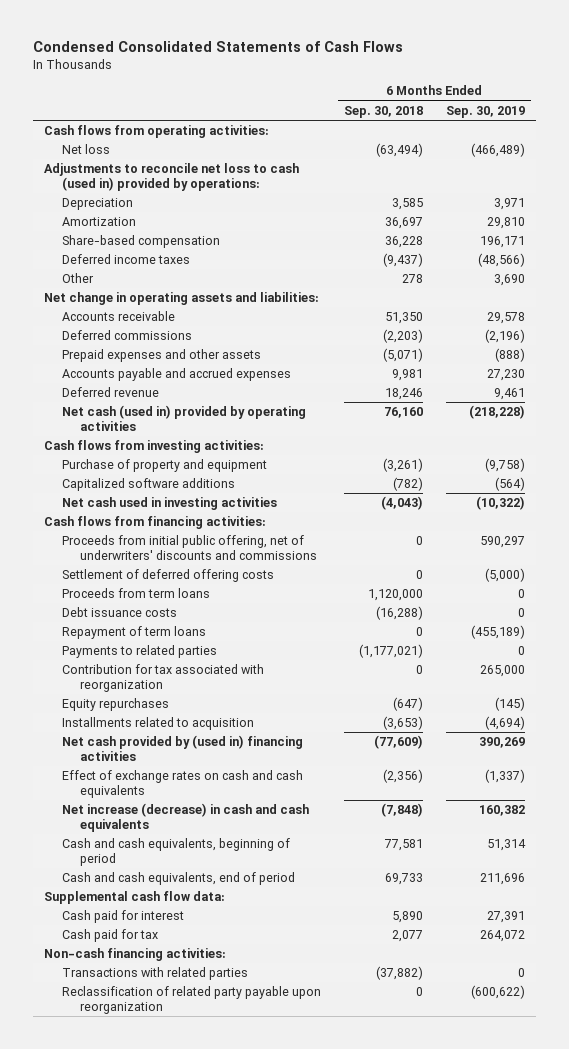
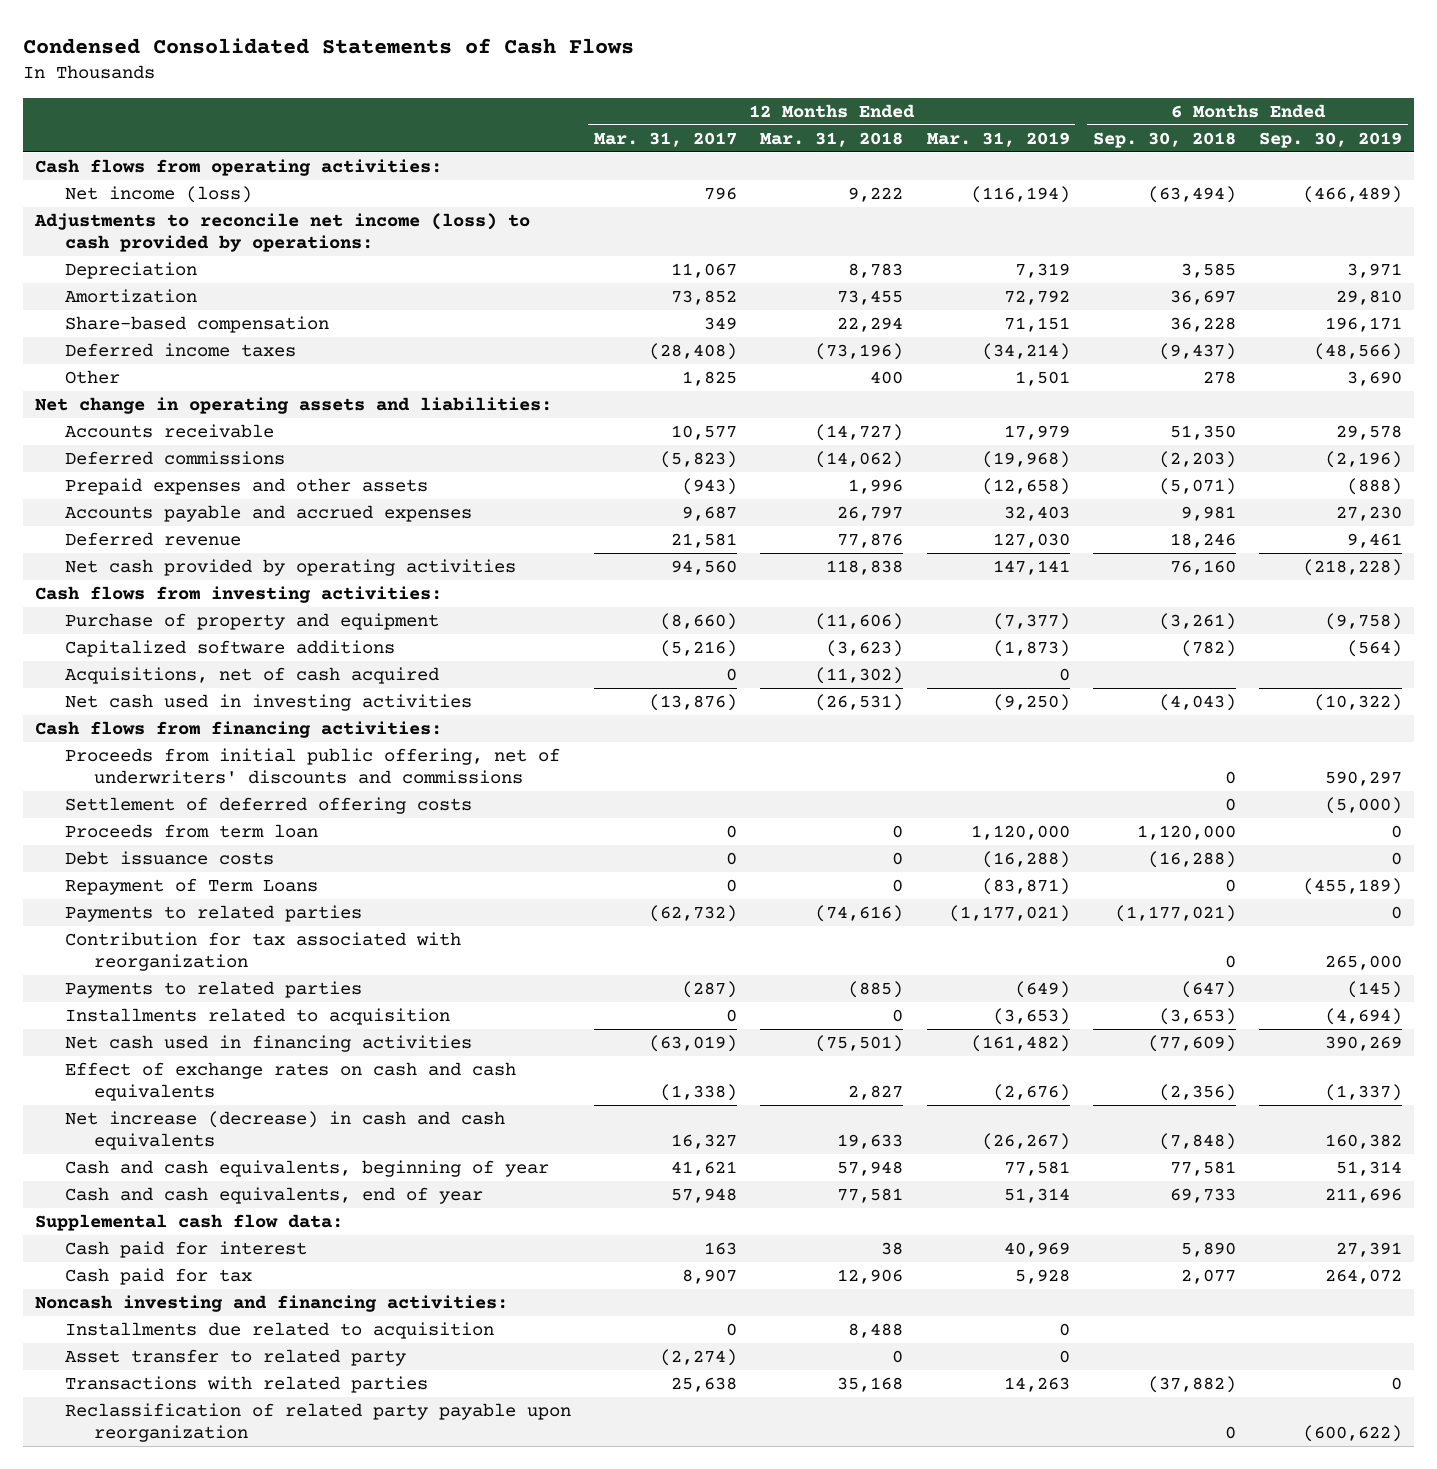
- | 6 Months Ended Sep. 30, 2018 | 6 Months Ended Sep. 30, 2019
+ | 12 Months Ended Mar. 31, 2017 | 12 Months Ended Mar. 31, 2018 | 12 Months Ended Mar. 31, 2019 | 6 Months Ended Sep. 30, 2018 | 6 Months Ended Sep. 30, 2019
- Net loss | (63,494) | (466,489)
- Adjustments to reconcile net loss to cash (used in) provided by operations:
+ Net income (loss) | 796 | 9,222 | (116,194) | (63,494) | (466,489)
+ Adjustments to reconcile net income (loss) to cash provided by operations:
- Net cash (used in) provided by operating activities | 76,160 | (218,228)
+ Net cash provided by operating activities | 94,560 | 118,838 | 147,141 | 76,160 | (218,228)
+ Acquisitions, net of cash acquired | 0 | (11,302) | 0 | |
- Proceeds from term loans | 1,120,000 | 0
+ Proceeds from term loan | 0 | 0 | 1,120,000 | 1,120,000 | 0
- Repayment of term loans | 0 | (455,189)
+ Repayment of Term Loans | 0 | 0 | (83,871) | 0 | (455,189)
- Equity repurchases | (647) | (145)
+ Payments to related parties | (287) | (885) | (649) | (647) | (145)
- Net cash provided by (used in) financing activities | (77,609) | 390,269
+ Net cash used in financing activities | (63,019) | (75,501) | (161,482) | (77,609) | 390,269
- Cash and cash equivalents, beginning of period | 77,581 | 51,314
- Cash and cash equivalents, end of period | 69,733 | 211,696
+ Cash and cash equivalents, beginning of year | 41,621 | 57,948 | 77,581 | 77,581 | 51,314
+ Cash and cash equivalents, end of year | 57,948 | 77,581 | 51,314 | 69,733 | 211,696
- Non-cash financing activities:
+ Noncash investing and financing activities:
+ Installments due related to acquisition | 0 | 8,488 | 0 | |
+ Asset transfer to related party | (2,274) | 0 | 0 | |

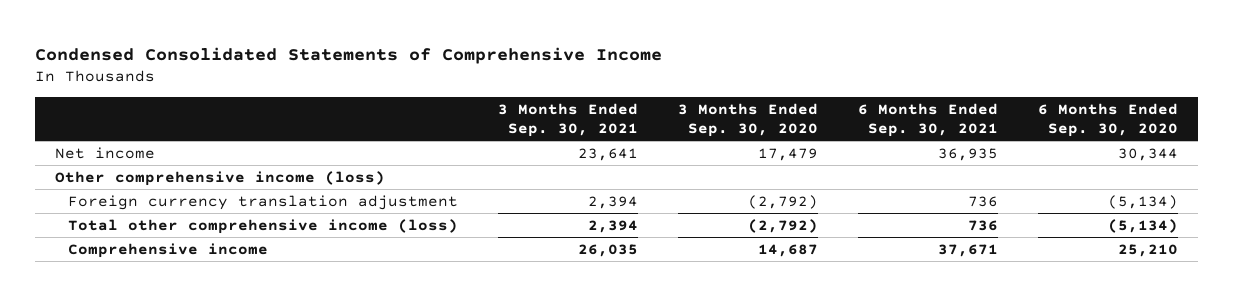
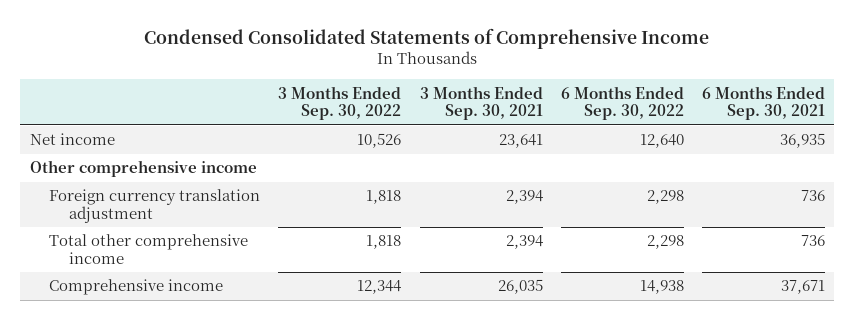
- | 3 Months Ended Sep. 30, 2021 | 3 Months Ended Sep. 30, 2020 | 6 Months Ended Sep. 30, 2021 | 6 Months Ended Sep. 30, 2020
+ | 3 Months Ended Sep. 30, 2022 | 3 Months Ended Sep. 30, 2021 | 6 Months Ended Sep. 30, 2022 | 6 Months Ended Sep. 30, 2021
- Other comprehensive income (loss)
+ Other comprehensive income
- Total other comprehensive income (loss) | 2,394 | (2,792) | 736 | (5,134)
+ Total other comprehensive income | 1,818 | 2,394 | 2,298 | 736

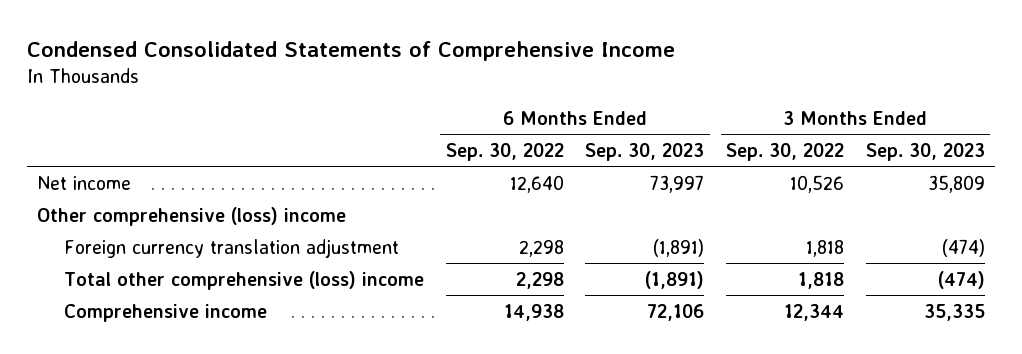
- | 3 Months Ended Sep. 30, 2022 | 3 Months Ended Sep. 30, 2021 | 6 Months Ended Sep. 30, 2022 | 6 Months Ended Sep. 30, 2021
+ | 6 Months Ended Sep. 30, 2022 | 6 Months Ended Sep. 30, 2023 | 3 Months Ended Sep. 30, 2022 | 3 Months Ended Sep. 30, 2023
- Other comprehensive income
+ Other comprehensive (loss) income
- Total other comprehensive income | 1,818 | 2,394 | 2,298 | 736
+ Total other comprehensive (loss) income | 2,298 | (1,891) | 1,818 | (474)

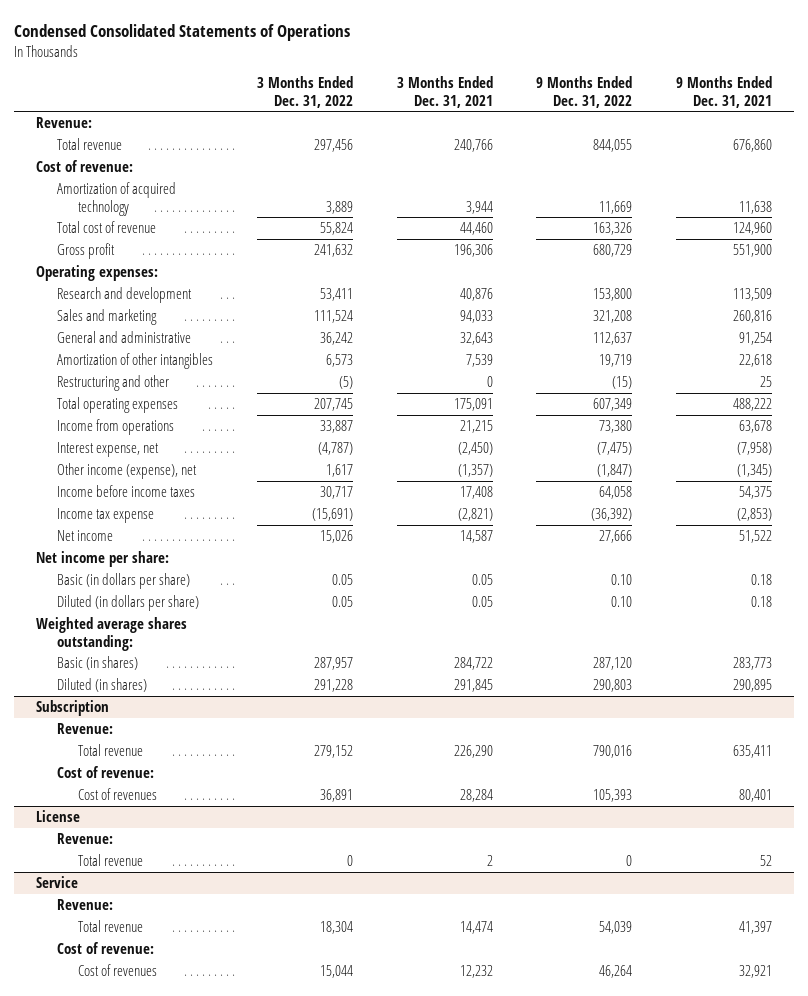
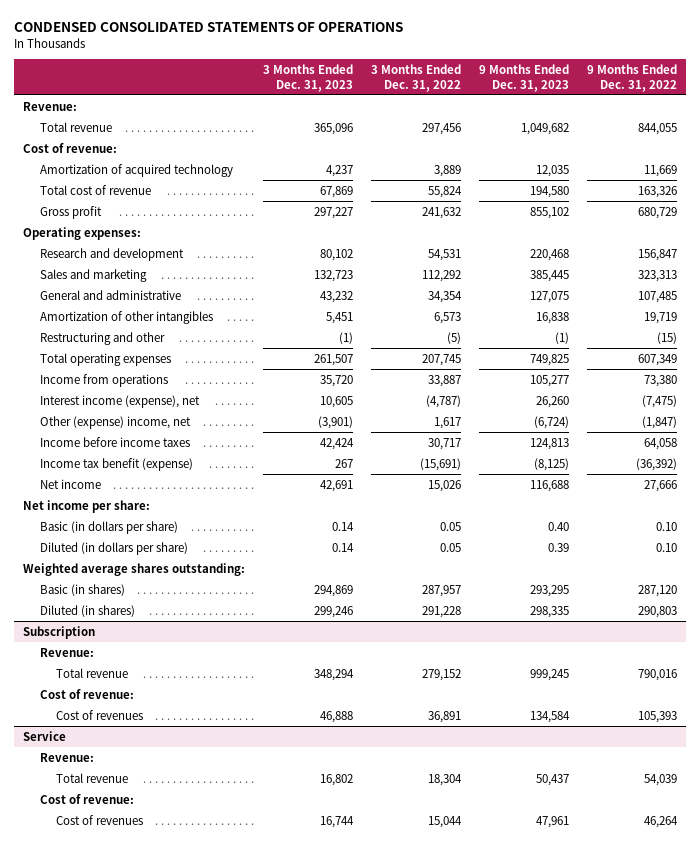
- Condensed Consolidated Statements of Operations
+ CONDENSED CONSOLIDATED STATEMENTS OF OPERATIONS
- | 3 Months Ended Dec. 31, 2022 | 3 Months Ended Dec. 31, 2021 | 9 Months Ended Dec. 31, 2022 | 9 Months Ended Dec. 31, 2021
+ | 3 Months Ended Dec. 31, 2023 | 3 Months Ended Dec. 31, 2022 | 9 Months Ended Dec. 31, 2023 | 9 Months Ended Dec. 31, 2022
- Research and development | 53,411 | 40,876 | 153,800 | 113,509
- Sales and marketing | 111,524 | 94,033 | 321,208 | 260,816
- General and administrative | 36,242 | 32,643 | 112,637 | 91,254
+ Research and development | 80,102 | 54,531 | 220,468 | 156,847
+ Sales and marketing | 132,723 | 112,292 | 385,445 | 323,313
+ General and administrative | 43,232 | 34,354 | 127,075 | 107,485
- Interest expense, net | (4,787) | (2,450) | (7,475) | (7,958)
- Other income (expense), net | 1,617 | (1,357) | (1,847) | (1,345)
+ Interest income (expense), net | 10,605 | (4,787) | 26,260 | (7,475)
+ Other (expense) income, net | (3,901) | 1,617 | (6,724) | (1,847)
- Income tax expense | (15,691) | (2,821) | (36,392) | (2,853)
+ Income tax benefit (expense) | 267 | (15,691) | (8,125) | (36,392)
- License
- Revenue:
- Total revenue | 0 | 2 | 0 | 52

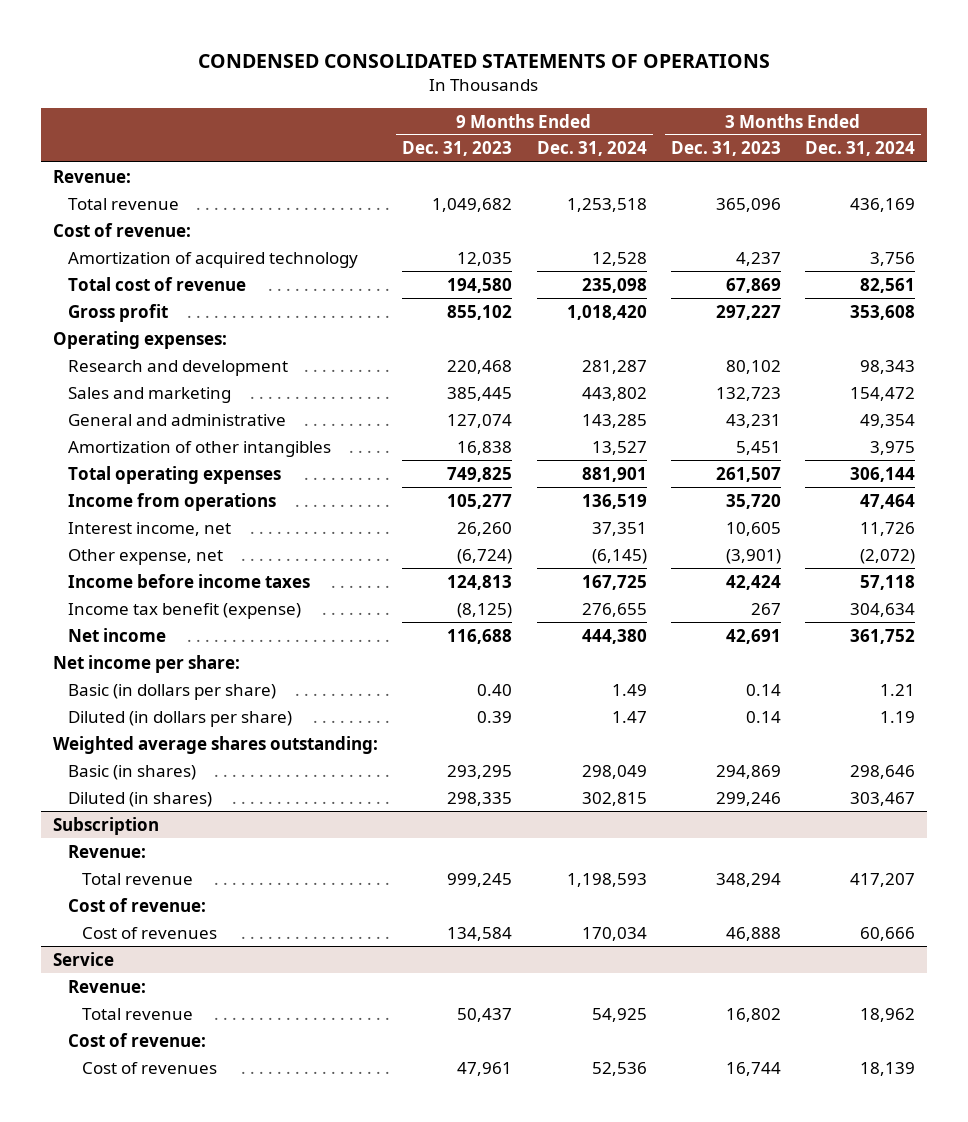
- | 3 Months Ended Dec. 31, 2023 | 3 Months Ended Dec. 31, 2022 | 9 Months Ended Dec. 31, 2023 | 9 Months Ended Dec. 31, 2022
+ | 9 Months Ended Dec. 31, 2023 | 9 Months Ended Dec. 31, 2024 | 3 Months Ended Dec. 31, 2023 | 3 Months Ended Dec. 31, 2024
- General and administrative | 43,232 | 34,354 | 127,075 | 107,485
+ General and administrative | 127,074 | 143,285 | 43,231 | 49,354
- Restructuring and other | (1) | (5) | (1) | (15)
- Interest income (expense), net | 10,605 | (4,787) | 26,260 | (7,475)
- Other (expense) income, net | (3,901) | 1,617 | (6,724) | (1,847)
+ Interest income, net | 26,260 | 37,351 | 10,605 | 11,726
+ Other expense, net | (6,724) | (6,145) | (3,901) | (2,072)

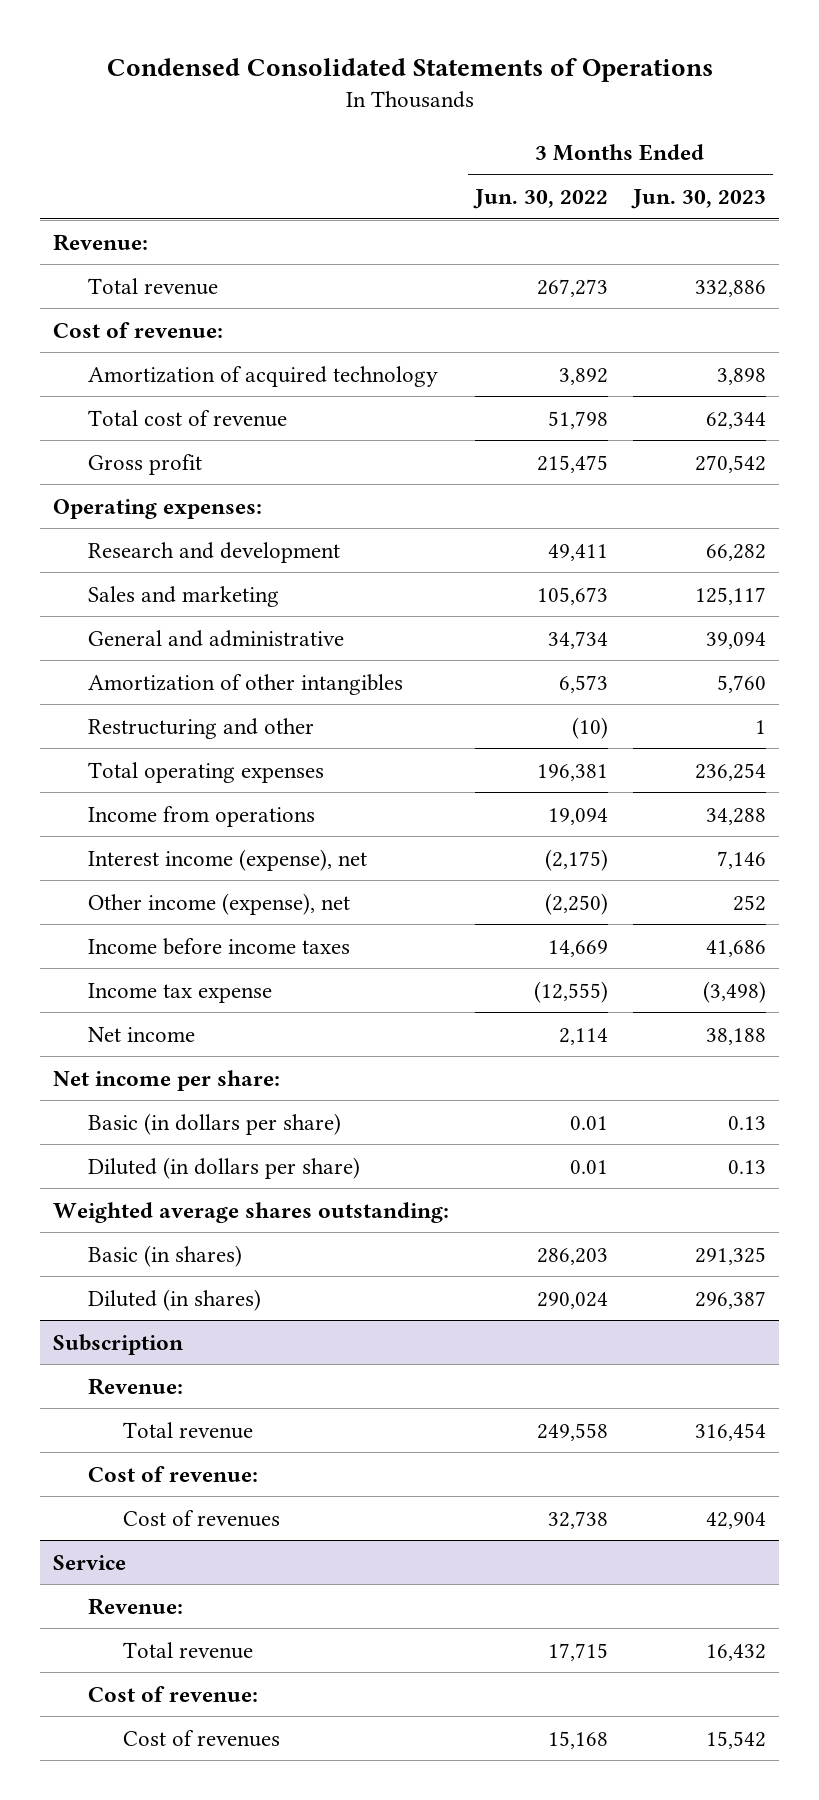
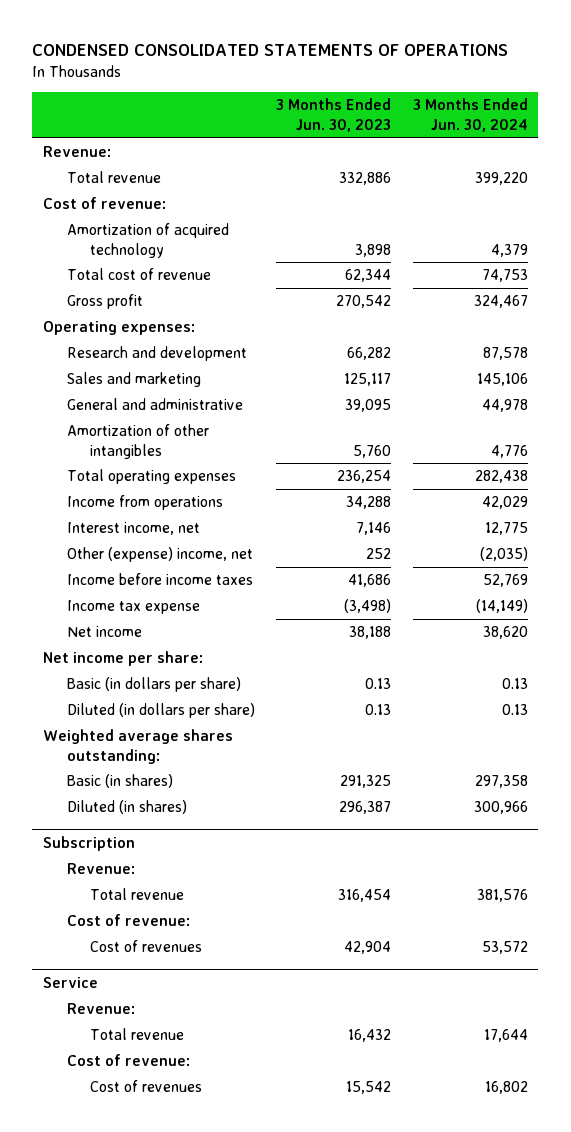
- Condensed Consolidated Statements of Operations
+ CONDENSED CONSOLIDATED STATEMENTS OF OPERATIONS
- | 3 Months Ended Jun. 30, 2022 | 3 Months Ended Jun. 30, 2023
+ | 3 Months Ended Jun. 30, 2023 | 3 Months Ended Jun. 30, 2024
- General and administrative | 34,734 | 39,094
+ General and administrative | 39,095 | 44,978
- Restructuring and other | (10) | 1
- Interest income (expense), net | (2,175) | 7,146
- Other income (expense), net | (2,250) | 252
+ Interest income, net | 7,146 | 12,775
+ Other (expense) income, net | 252 | (2,035)

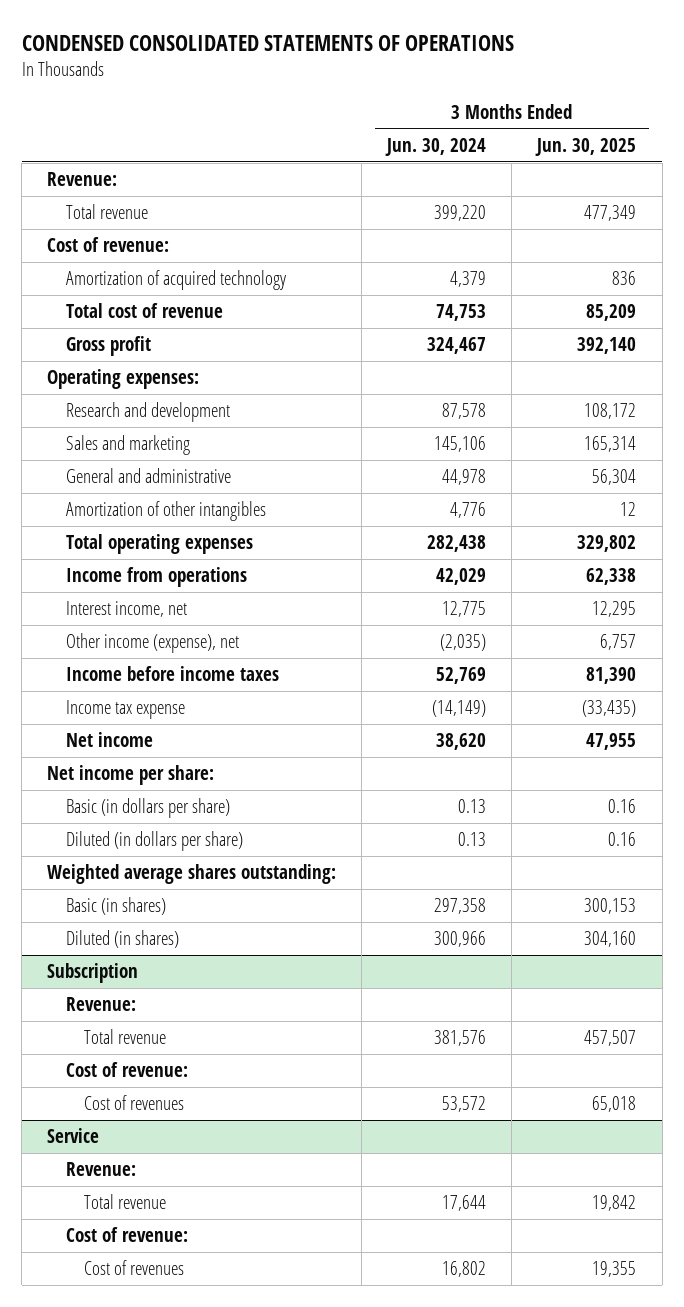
- | 3 Months Ended Jun. 30, 2023 | 3 Months Ended Jun. 30, 2024
+ | 3 Months Ended Jun. 30, 2024 | 3 Months Ended Jun. 30, 2025
- Other (expense) income, net | 252 | (2,035)
+ Other income (expense), net | (2,035) | 6,757

